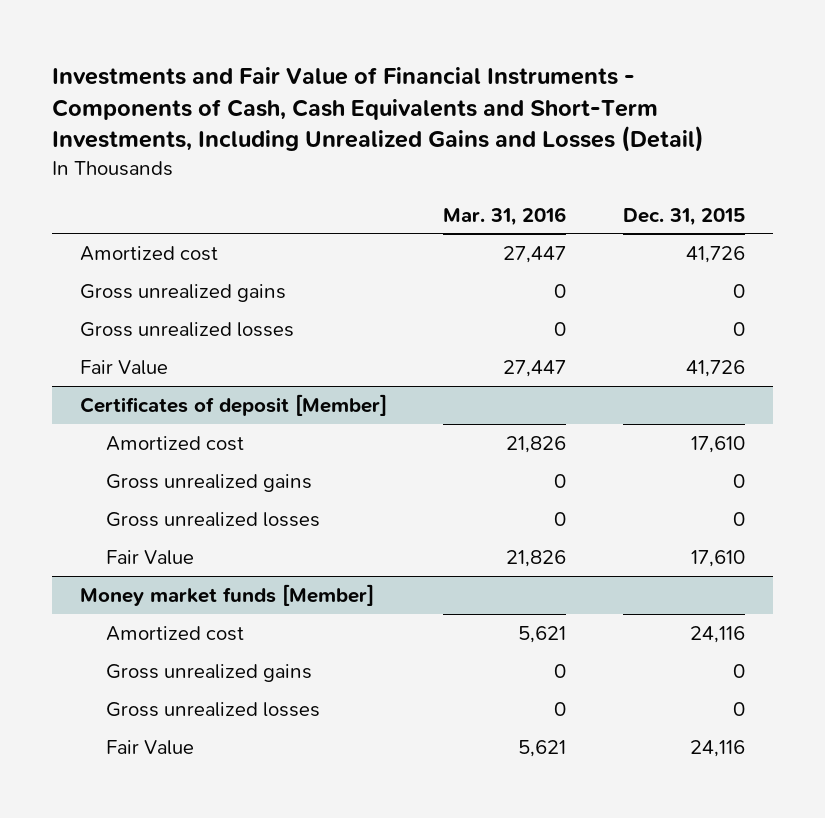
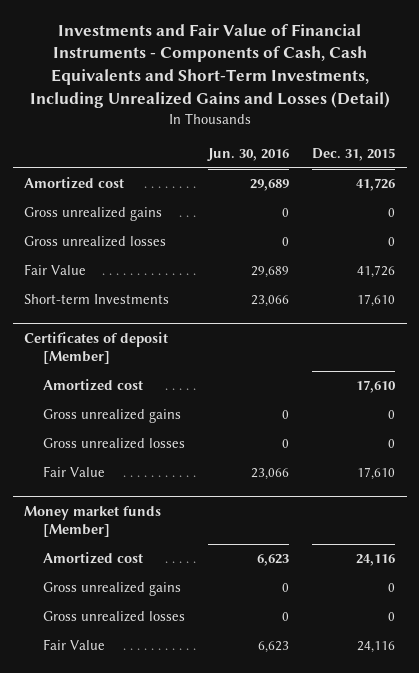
- | Mar. 31, 2016 | Dec. 31, 2015
+ | Jun. 30, 2016 | Dec. 31, 2015
+ Short-term Investments | 23,066 | 17,610

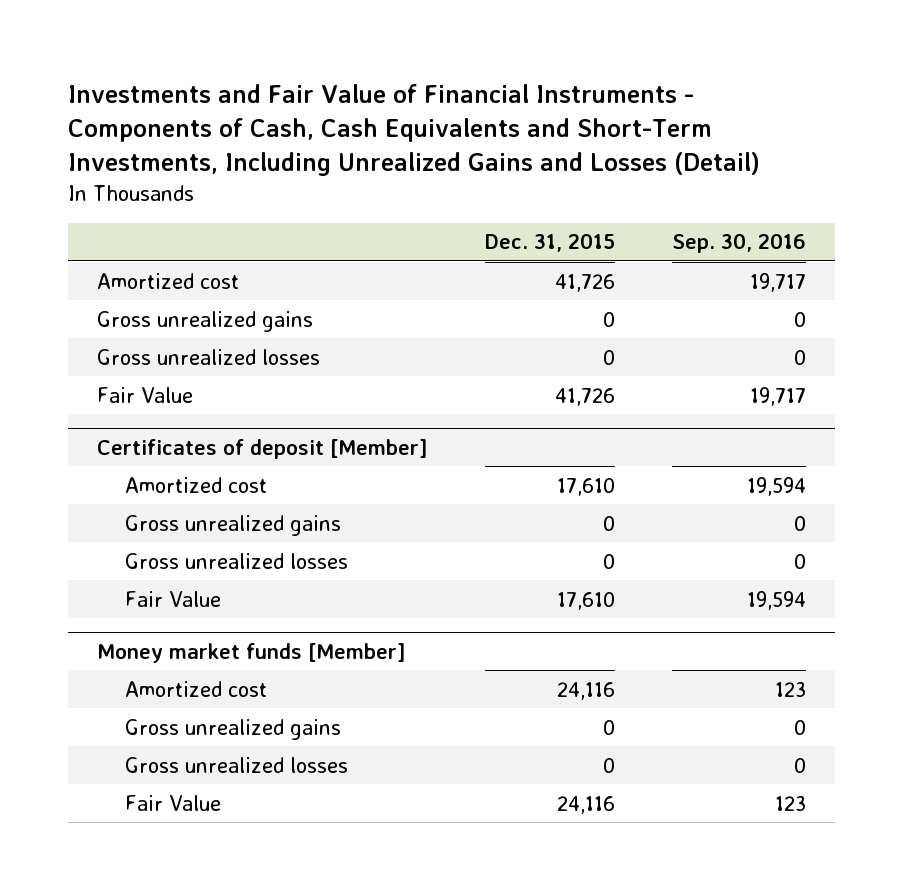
- | Jun. 30, 2016 | Dec. 31, 2015
+ | Dec. 31, 2015 | Sep. 30, 2016
- Short-term Investments | 23,066 | 17,610

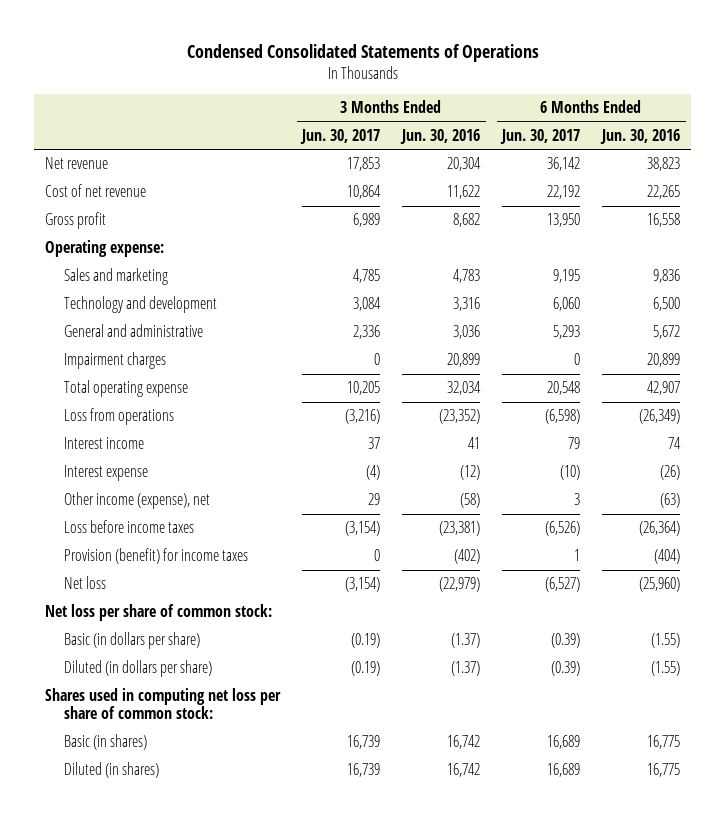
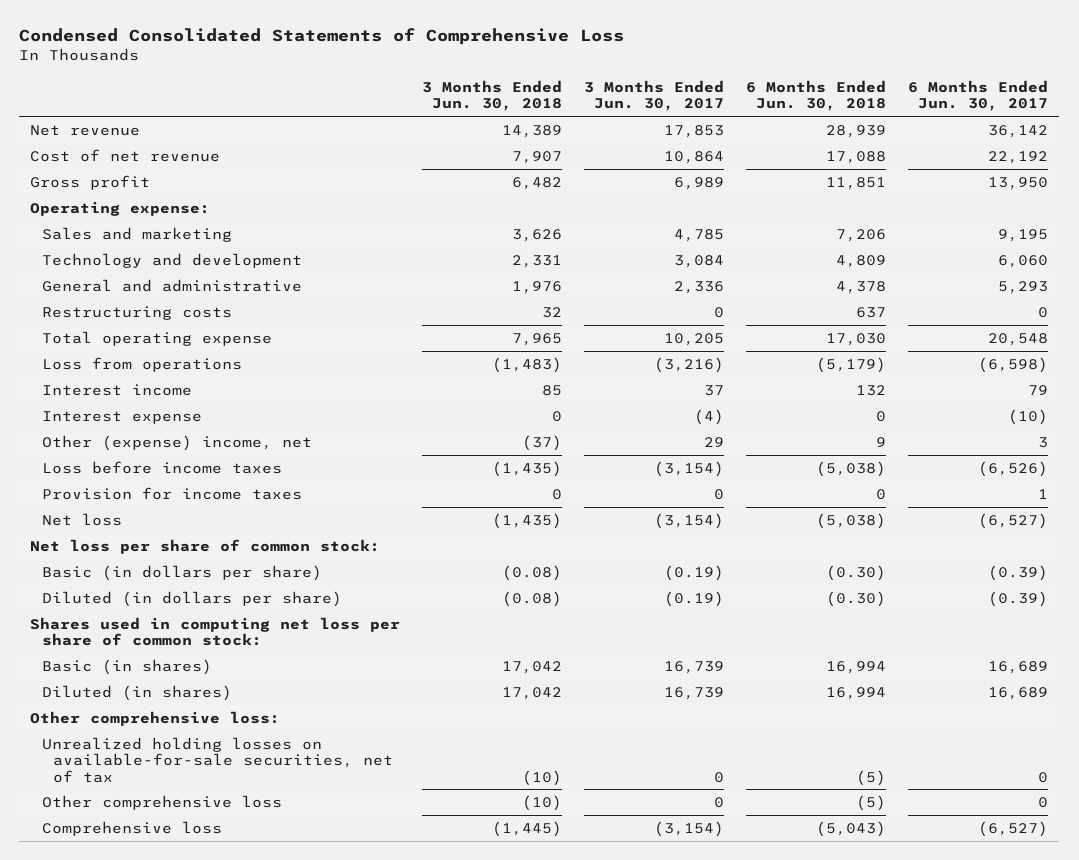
- Condensed Consolidated Statements of Operations
+ Condensed Consolidated Statements of Comprehensive Loss
- | 3 Months Ended Jun. 30, 2017 | 3 Months Ended Jun. 30, 2016 | 6 Months Ended Jun. 30, 2017 | 6 Months Ended Jun. 30, 2016
+ | 3 Months Ended Jun. 30, 2018 | 3 Months Ended Jun. 30, 2017 | 6 Months Ended Jun. 30, 2018 | 6 Months Ended Jun. 30, 2017
- Impairment charges | 0 | 20,899 | 0 | 20,899
+ Restructuring costs | 32 | 0 | 637 | 0
- Other income (expense), net | 29 | (58) | 3 | (63)
+ Other (expense) income, net | (37) | 29 | 9 | 3
- Provision (benefit) for income taxes | 0 | (402) | 1 | (404)
+ Provision for income taxes | 0 | 0 | 0 | 1
+ Other comprehensive loss:
+ Unrealized holding losses on available-for-sale securities, net of tax | (10) | 0 | (5) | 0
+ Other comprehensive loss | (10) | 0 | (5) | 0
+ Comprehensive loss | (1,445) | (3,154) | (5,043) | (6,527)

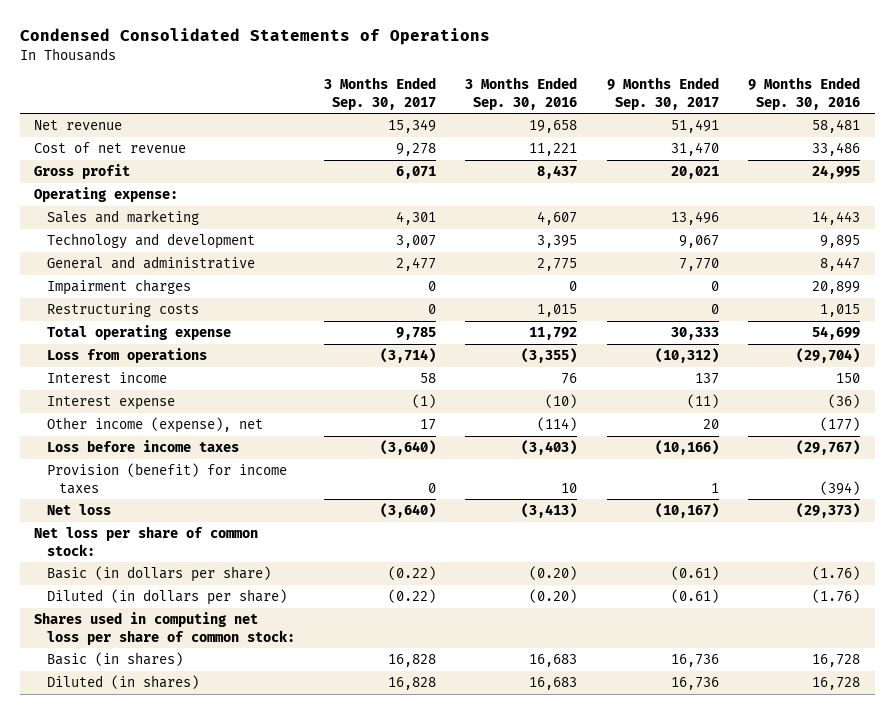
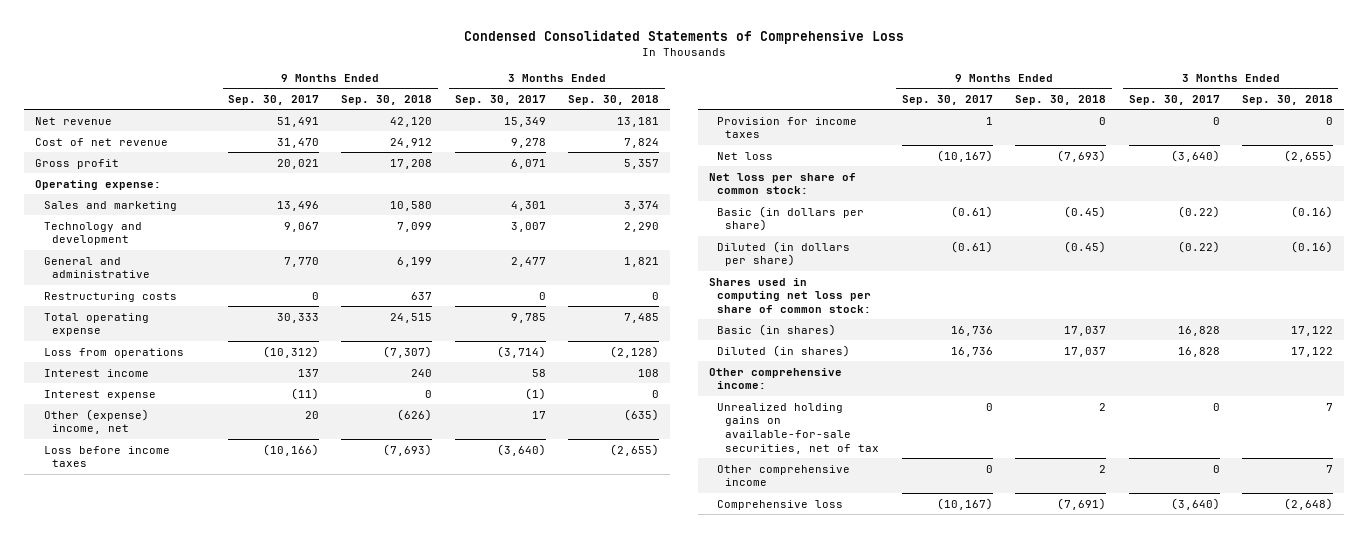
- Condensed Consolidated Statements of Operations
+ Condensed Consolidated Statements of Comprehensive Loss
- | 3 Months Ended Sep. 30, 2017 | 3 Months Ended Sep. 30, 2016 | 9 Months Ended Sep. 30, 2017 | 9 Months Ended Sep. 30, 2016
+ | 9 Months Ended Sep. 30, 2017 | 9 Months Ended Sep. 30, 2018 | 3 Months Ended Sep. 30, 2017 | 3 Months Ended Sep. 30, 2018
- Impairment charges | 0 | 0 | 0 | 20,899
- Other income (expense), net | 17 | (114) | 20 | (177)
+ Other (expense) income, net | 20 | (626) | 17 | (635)
- Provision (benefit) for income taxes | 0 | 10 | 1 | (394)
+ Provision for income taxes | 1 | 0 | 0 | 0
+ Other comprehensive income:
+ Unrealized holding gains on available-for-sale securities, net of tax | 0 | 2 | 0 | 7
+ Other comprehensive income | 0 | 2 | 0 | 7
+ Comprehensive loss | (10,167) | (7,691) | (3,640) | (2,648)

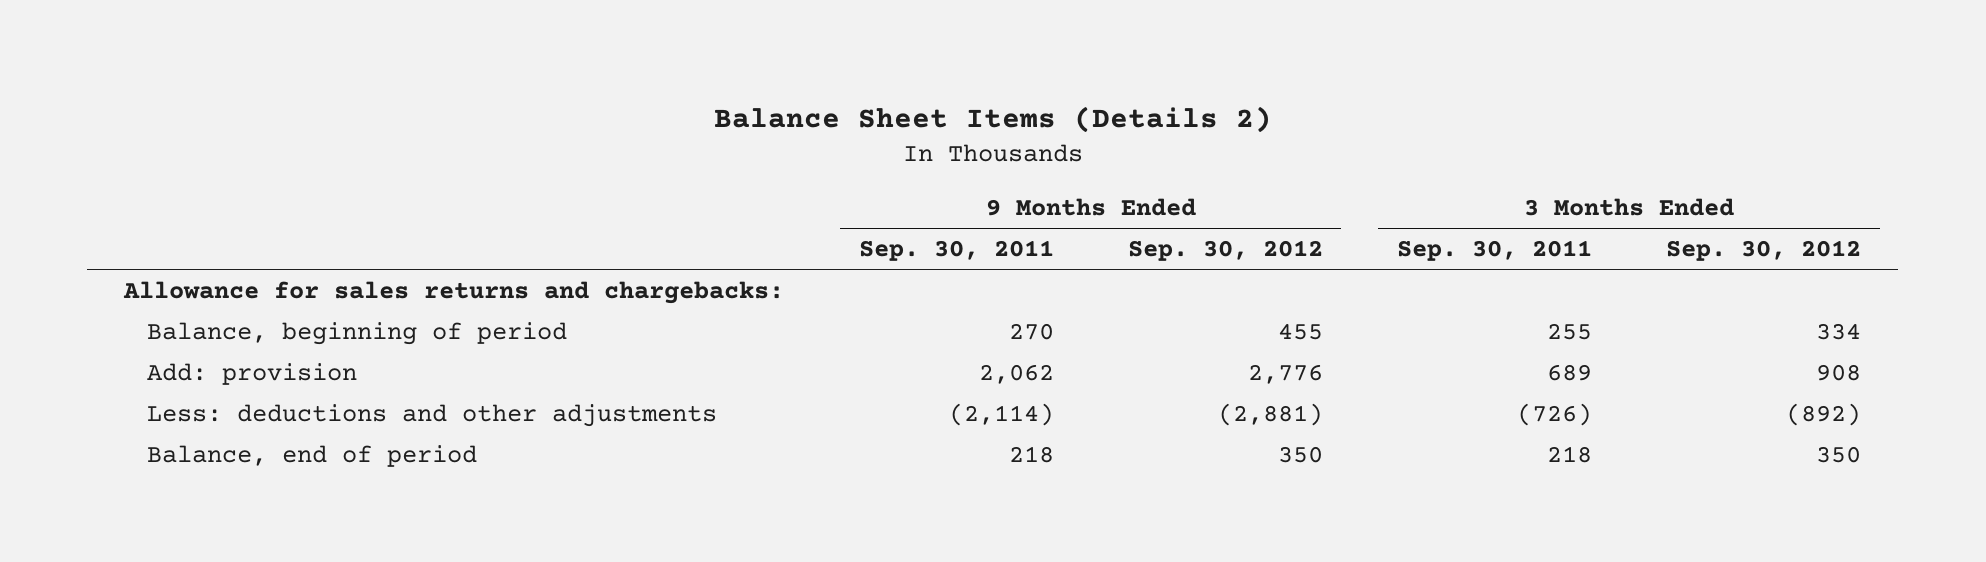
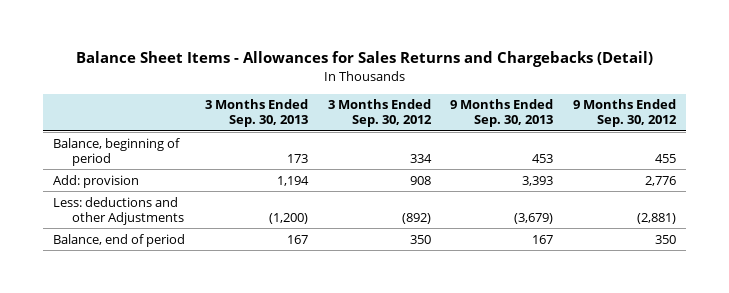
- Balance Sheet Items (Details 2)
+ Balance Sheet Items - Allowances for Sales Returns and Chargebacks (Detail)
- | 9 Months Ended Sep. 30, 2011 | 9 Months Ended Sep. 30, 2012 | 3 Months Ended Sep. 30, 2011 | 3 Months Ended Sep. 30, 2012
+ | 3 Months Ended Sep. 30, 2013 | 3 Months Ended Sep. 30, 2012 | 9 Months Ended Sep. 30, 2013 | 9 Months Ended Sep. 30, 2012
- Allowance for sales returns and chargebacks:
- Less: deductions and other adjustments | (2,114) | (2,881) | (726) | (892)
+ Less: deductions and other Adjustments | (1,200) | (892) | (3,679) | (2,881)

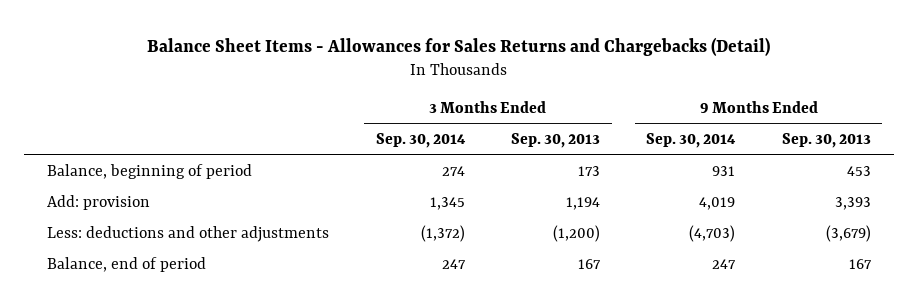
- | 3 Months Ended Sep. 30, 2013 | 3 Months Ended Sep. 30, 2012 | 9 Months Ended Sep. 30, 2013 | 9 Months Ended Sep. 30, 2012
+ | 3 Months Ended Sep. 30, 2014 | 3 Months Ended Sep. 30, 2013 | 9 Months Ended Sep. 30, 2014 | 9 Months Ended Sep. 30, 2013
- Less: deductions and other Adjustments | (1,200) | (892) | (3,679) | (2,881)
+ Less: deductions and other adjustments | (1,372) | (1,200) | (4,703) | (3,679)

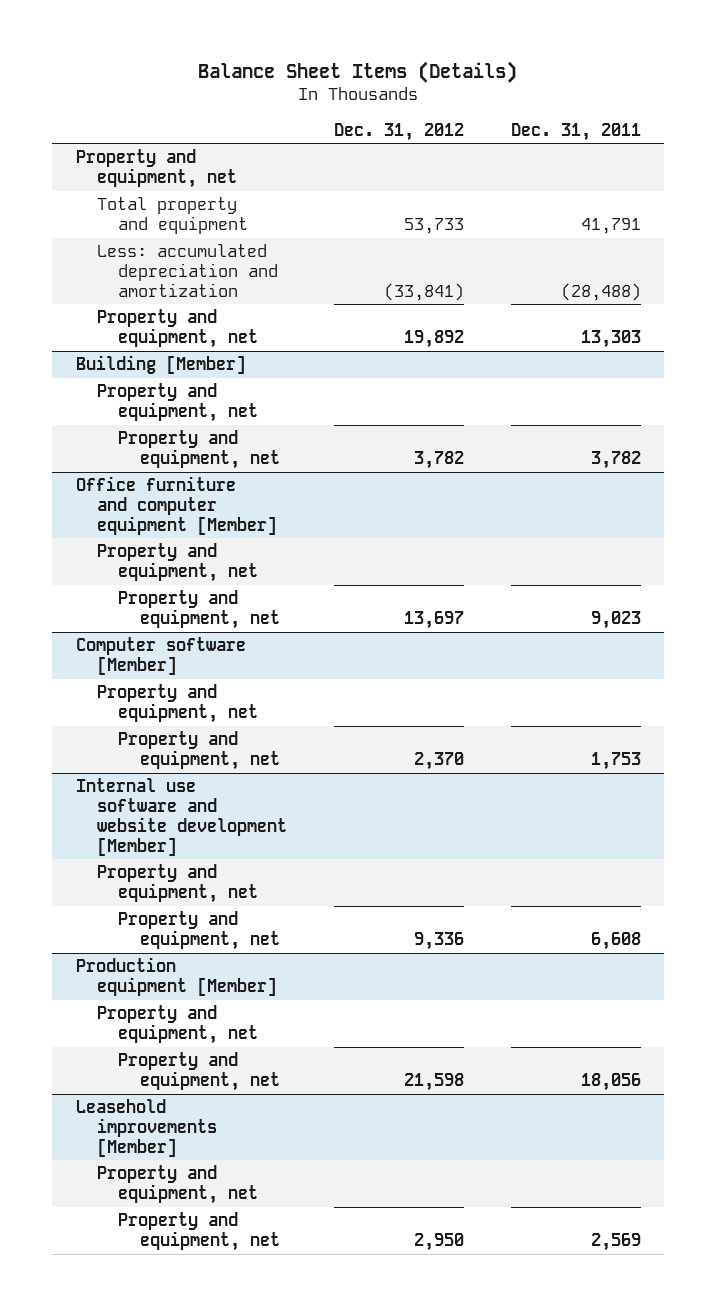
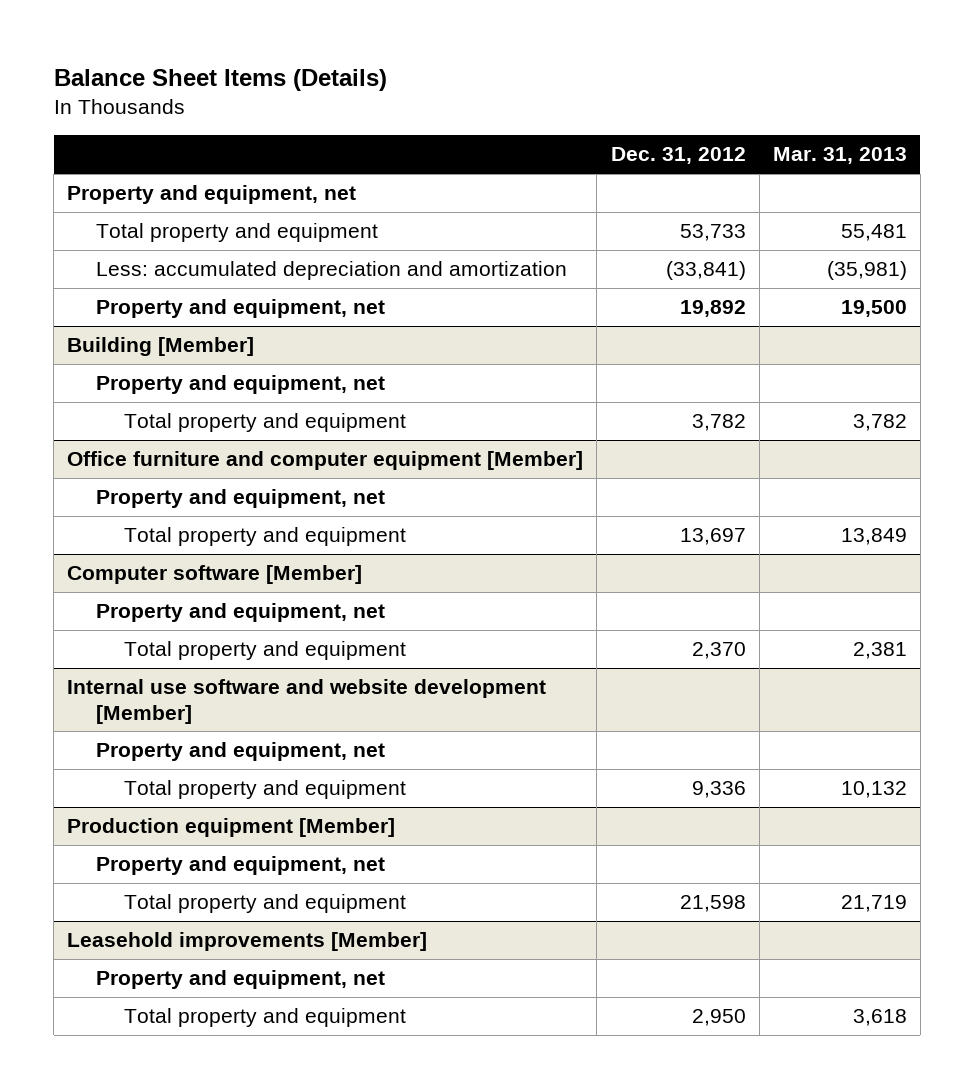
- | Dec. 31, 2012 | Dec. 31, 2011
+ | Dec. 31, 2012 | Mar. 31, 2013
@ Building [Member]
- Property and equipment, net | 3,782 | 3,782
+ Total property and equipment | 3,782 | 3,782
@ Office furniture and computer equipment [Member]
- Property and equipment, net | 13,697 | 9,023
+ Total property and equipment | 13,697 | 13,849
@ Computer software [Member]
- Property and equipment, net | 2,370 | 1,753
+ Total property and equipment | 2,370 | 2,381
@ Internal use software and website development [Member]
- Property and equipment, net | 9,336 | 6,608
+ Total property and equipment | 9,336 | 10,132
@ Production equipment [Member]
- Property and equipment, net | 21,598 | 18,056
+ Total property and equipment | 21,598 | 21,719
@ Leasehold improvements [Member]
- Property and equipment, net | 2,950 | 2,569
+ Total property and equipment | 2,950 | 3,618

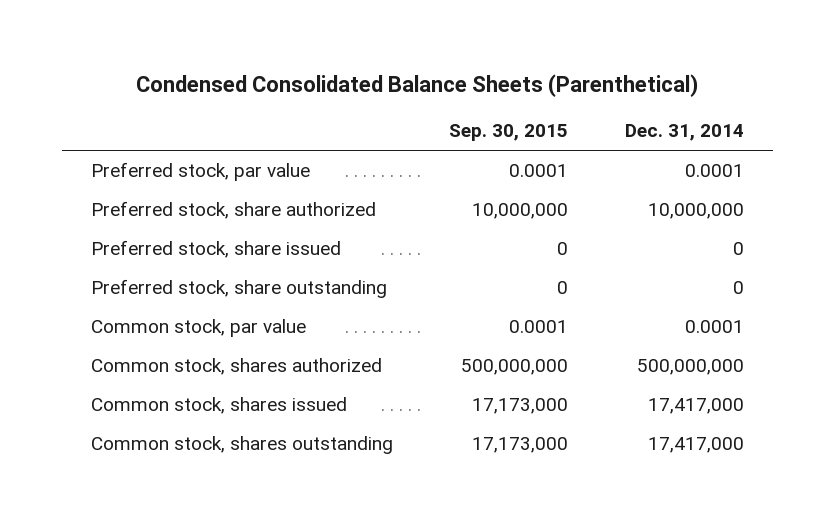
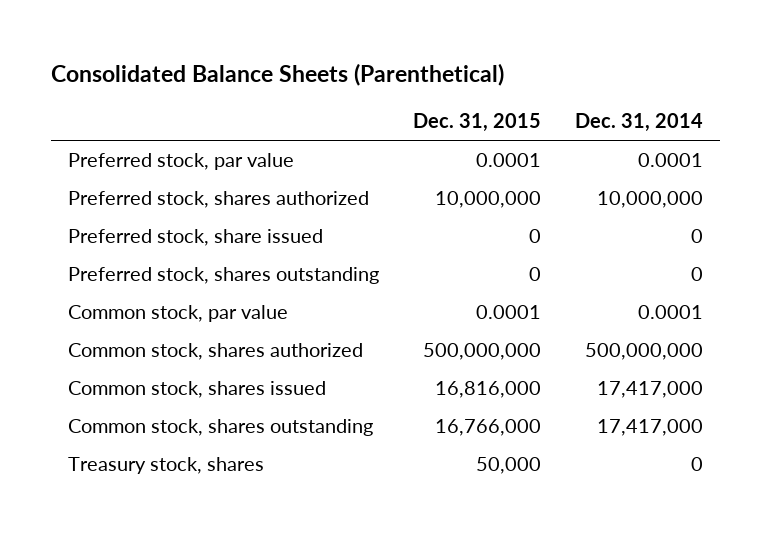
- Condensed Consolidated Balance Sheets (Parenthetical)
+ Consolidated Balance Sheets (Parenthetical)
- | Sep. 30, 2015 | Dec. 31, 2014
+ | Dec. 31, 2015 | Dec. 31, 2014
- Preferred stock, share authorized | 10,000,000 | 10,000,000
+ Preferred stock, shares authorized | 10,000,000 | 10,000,000
- Preferred stock, share outstanding | 0 | 0
+ Preferred stock, shares outstanding | 0 | 0
+ Treasury stock, shares | 50,000 | 0

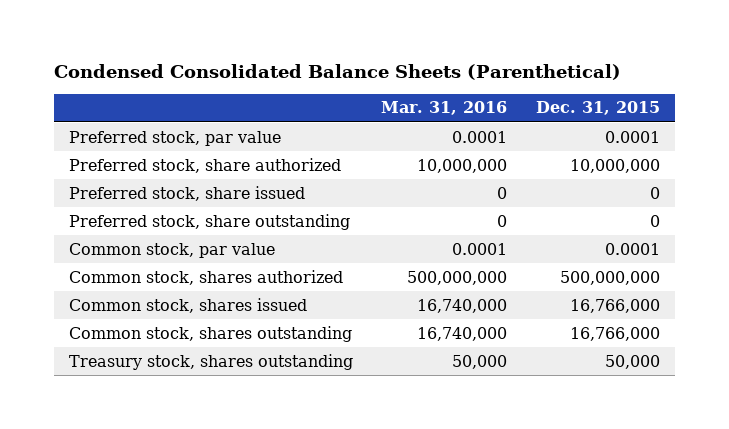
- Consolidated Balance Sheets (Parenthetical)
+ Condensed Consolidated Balance Sheets (Parenthetical)
- | Dec. 31, 2015 | Dec. 31, 2014
+ | Mar. 31, 2016 | Dec. 31, 2015
- Preferred stock, shares authorized | 10,000,000 | 10,000,000
+ Preferred stock, share authorized | 10,000,000 | 10,000,000
- Preferred stock, shares outstanding | 0 | 0
+ Preferred stock, share outstanding | 0 | 0
- Common stock, shares issued | 16,816,000 | 17,417,000
+ Common stock, shares issued | 16,740,000 | 16,766,000
- Treasury stock, shares | 50,000 | 0
+ Treasury stock, shares outstanding | 50,000 | 50,000

